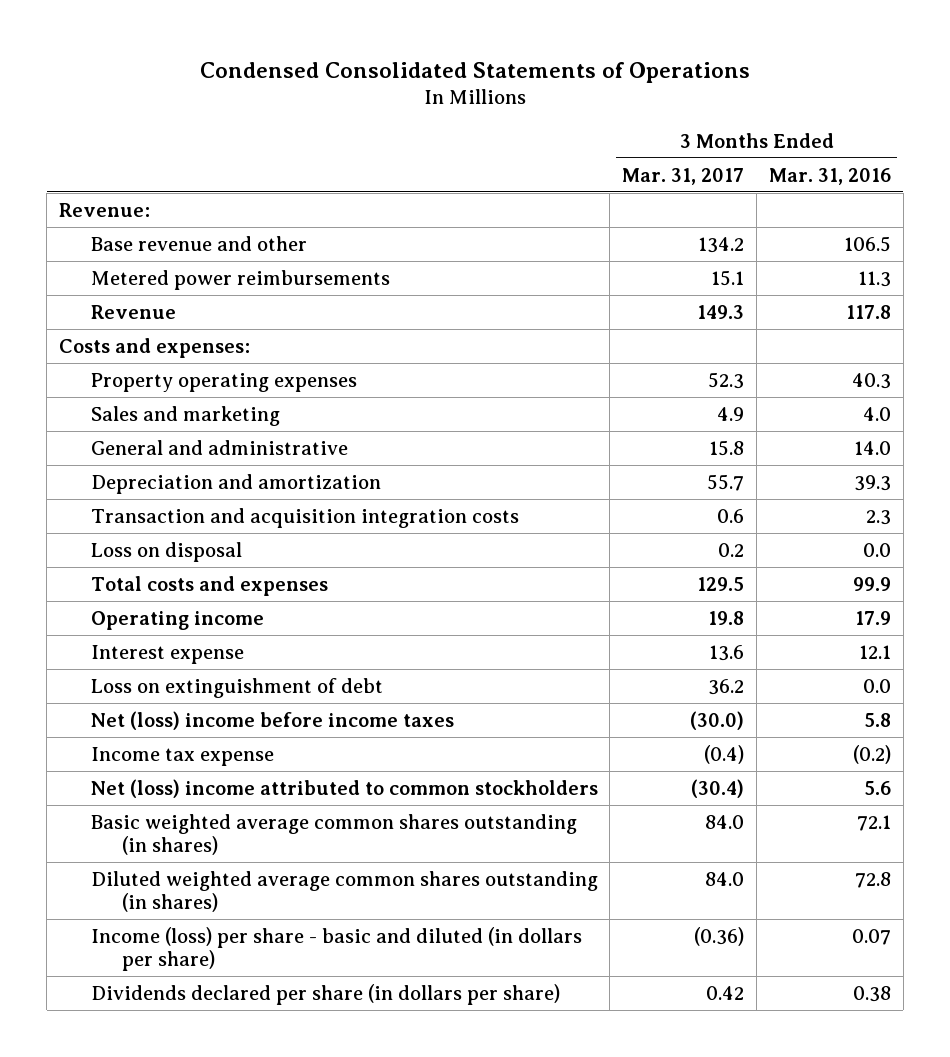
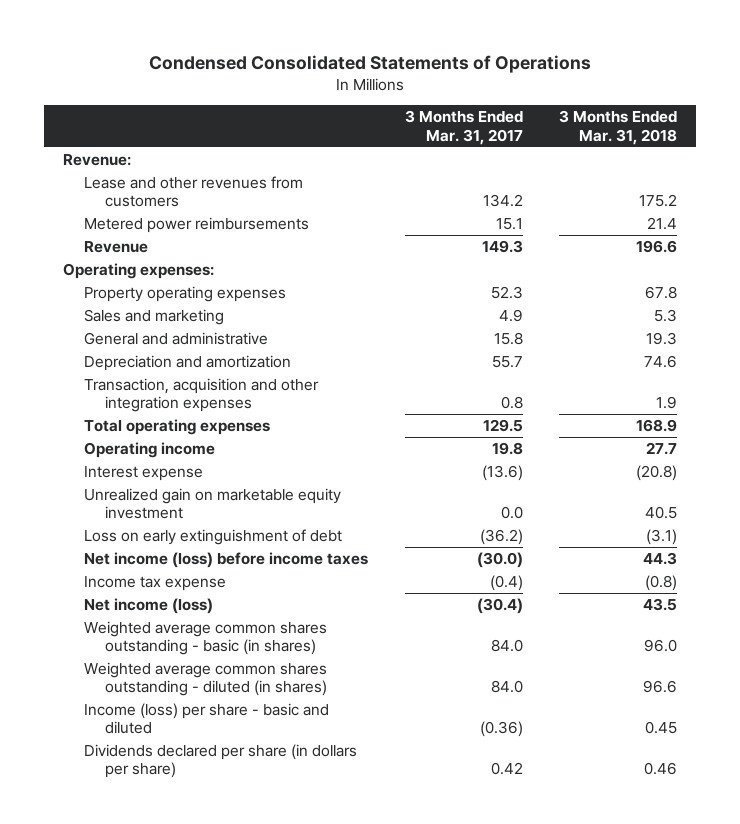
- | 3 Months Ended Mar. 31, 2017 | 3 Months Ended Mar. 31, 2016
+ | 3 Months Ended Mar. 31, 2017 | 3 Months Ended Mar. 31, 2018
- Base revenue and other | 134.2 | 106.5
+ Lease and other revenues from customers | 134.2 | 175.2
- Costs and expenses:
+ Operating expenses:
- Transaction and acquisition integration costs | 0.6 | 2.3
- Loss on disposal | 0.2 | 0.0
- Total costs and expenses | 129.5 | 99.9
+ Transaction, acquisition and other integration expenses | 0.8 | 1.9
+ Total operating expenses | 129.5 | 168.9
- Interest expense | 13.6 | 12.1
- Loss on extinguishment of debt | 36.2 | 0.0
- Net (loss) income before income taxes | (30.0) | 5.8
+ Interest expense | (13.6) | (20.8)
+ Unrealized gain on marketable equity investment | 0.0 | 40.5
+ Loss on early extinguishment of debt | (36.2) | (3.1)
+ Net income (loss) before income taxes | (30.0) | 44.3
- Net (loss) income attributed to common stockholders | (30.4) | 5.6
- Basic weighted average common shares outstanding (in shares) | 84.0 | 72.1
- Diluted weighted average common shares outstanding (in shares) | 84.0 | 72.8
- Income (loss) per share - basic and diluted (in dollars per share) | (0.36) | 0.07
+ Net income (loss) | (30.4) | 43.5
+ Weighted average common shares outstanding - basic (in shares) | 84.0 | 96.0
+ Weighted average common shares outstanding - diluted (in shares) | 84.0 | 96.6
+ Income (loss) per share - basic and diluted | (0.36) | 0.45

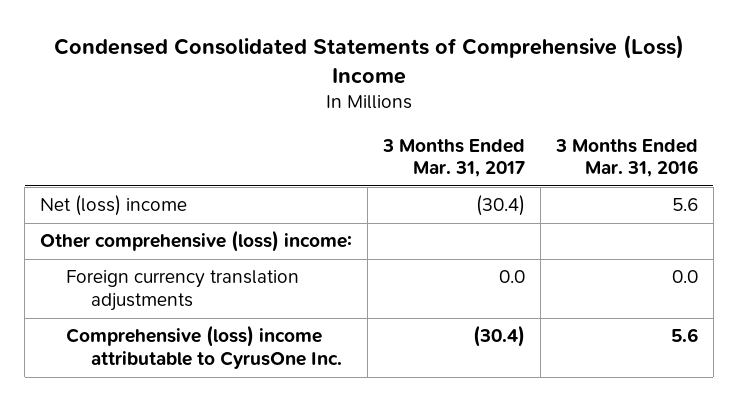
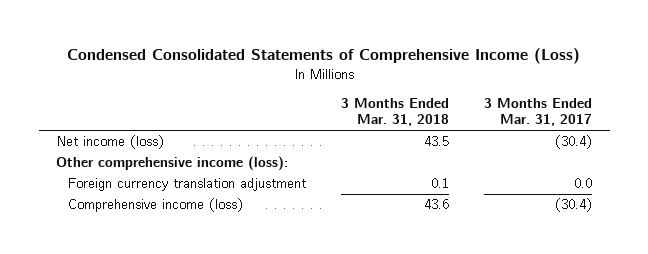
- Condensed Consolidated Statements of Comprehensive (Loss) Income
+ Condensed Consolidated Statements of Comprehensive Income (Loss)
- | 3 Months Ended Mar. 31, 2017 | 3 Months Ended Mar. 31, 2016
+ | 3 Months Ended Mar. 31, 2018 | 3 Months Ended Mar. 31, 2017
- Net (loss) income | (30.4) | 5.6
- Other comprehensive (loss) income:
- Foreign currency translation adjustments | 0.0 | 0.0
- Comprehensive (loss) income attributable to CyrusOne Inc. | (30.4) | 5.6
+ Net income (loss) | 43.5 | (30.4)
+ Other comprehensive income (loss):
+ Foreign currency translation adjustment | 0.1 | 0.0
+ Comprehensive income (loss) | 43.6 | (30.4)

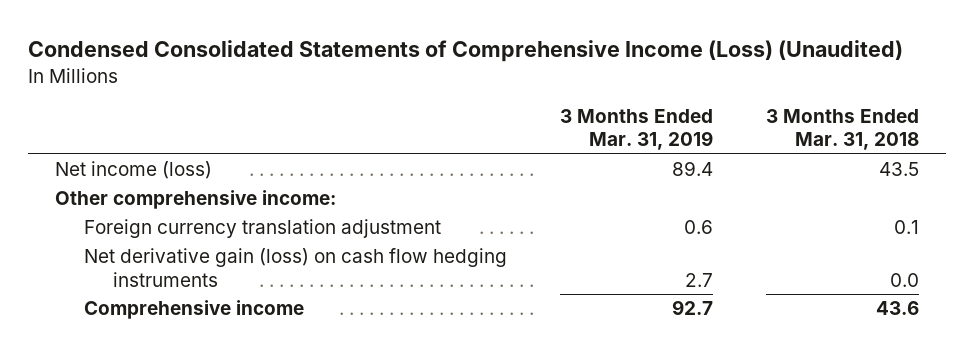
- Condensed Consolidated Statements of Comprehensive Income (Loss)
+ Condensed Consolidated Statements of Comprehensive Income (Loss) (Unaudited)
- | 3 Months Ended Mar. 31, 2018 | 3 Months Ended Mar. 31, 2017
+ | 3 Months Ended Mar. 31, 2019 | 3 Months Ended Mar. 31, 2018
- Other comprehensive income (loss):
+ Other comprehensive income:
- Comprehensive income (loss) | 43.6 | (30.4)
+ Net derivative gain (loss) on cash flow hedging instruments | 2.7 | 0.0
+ Comprehensive income | 92.7 | 43.6

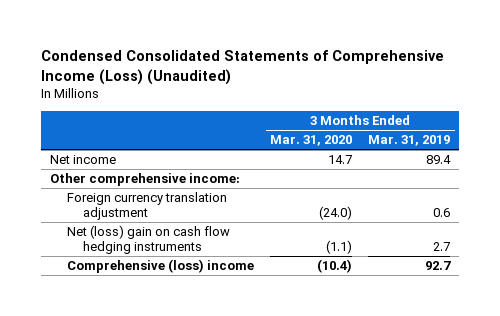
- | 3 Months Ended Mar. 31, 2019 | 3 Months Ended Mar. 31, 2018
+ | 3 Months Ended Mar. 31, 2020 | 3 Months Ended Mar. 31, 2019
- Net income (loss) | 89.4 | 43.5
+ Net income | 14.7 | 89.4
- Net derivative gain (loss) on cash flow hedging instruments | 2.7 | 0.0
- Comprehensive income | 92.7 | 43.6
+ Net (loss) gain on cash flow hedging instruments | (1.1) | 2.7
+ Comprehensive (loss) income | (10.4) | 92.7

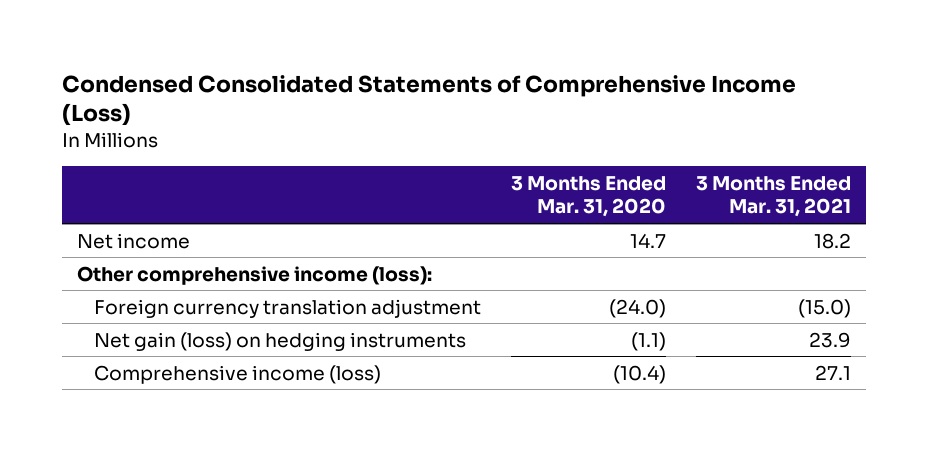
- Condensed Consolidated Statements of Comprehensive Income (Loss) (Unaudited)
+ Condensed Consolidated Statements of Comprehensive Income (Loss)
- | 3 Months Ended Mar. 31, 2020 | 3 Months Ended Mar. 31, 2019
+ | 3 Months Ended Mar. 31, 2020 | 3 Months Ended Mar. 31, 2021
- Other comprehensive income:
+ Other comprehensive income (loss):
- Net (loss) gain on cash flow hedging instruments | (1.1) | 2.7
- Comprehensive (loss) income | (10.4) | 92.7
+ Net gain (loss) on hedging instruments | (1.1) | 23.9
+ Comprehensive income (loss) | (10.4) | 27.1

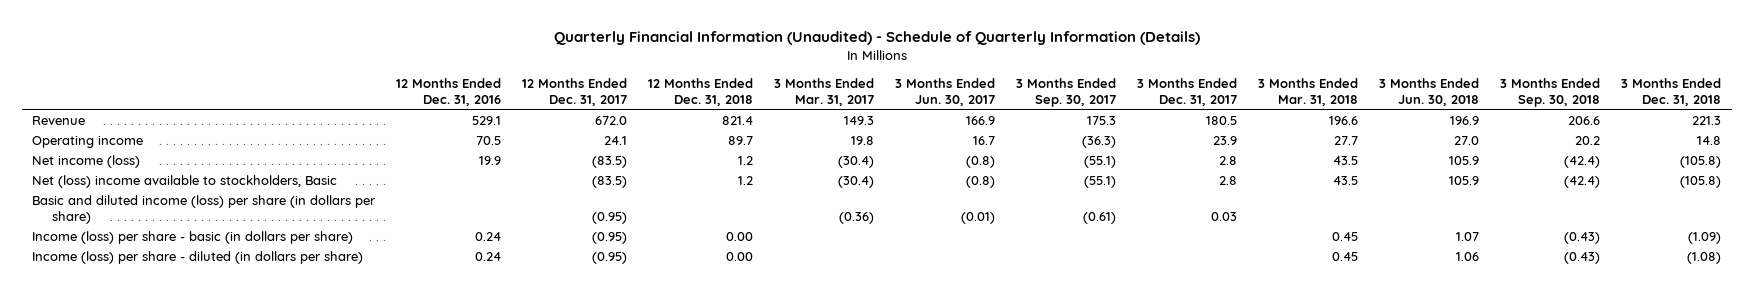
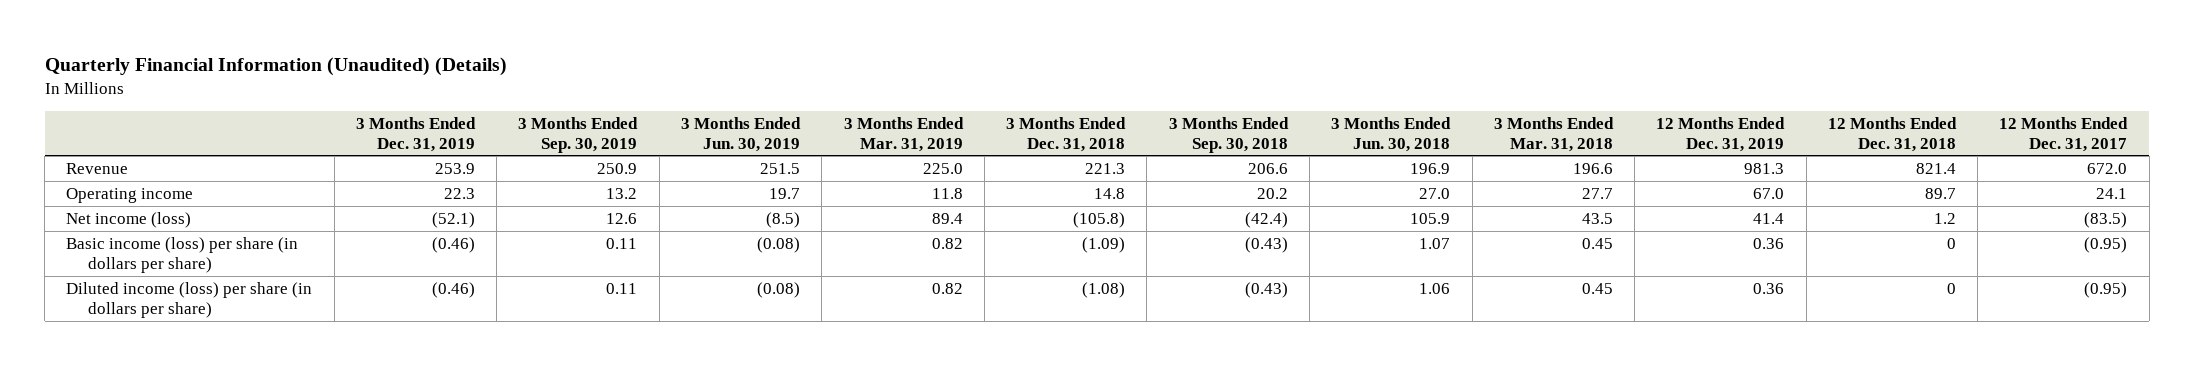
- Quarterly Financial Information (Unaudited) - Schedule of Quarterly Information (Details)
+ Quarterly Financial Information (Unaudited) (Details)
- | 12 Months Ended Dec. 31, 2016 | 12 Months Ended Dec. 31, 2017 | 12 Months Ended Dec. 31, 2018 | 3 Months Ended Mar. 31, 2017 | 3 Months Ended Jun. 30, 2017 | 3 Months Ended Sep. 30, 2017 | 3 Months Ended Dec. 31, 2017 | 3 Months Ended Mar. 31, 2018 | 3 Months Ended Jun. 30, 2018 | 3 Months Ended Sep. 30, 2018 | 3 Months Ended Dec. 31, 2018
+ | 3 Months Ended Dec. 31, 2019 | 3 Months Ended Sep. 30, 2019 | 3 Months Ended Jun. 30, 2019 | 3 Months Ended Mar. 31, 2019 | 3 Months Ended Dec. 31, 2018 | 3 Months Ended Sep. 30, 2018 | 3 Months Ended Jun. 30, 2018 | 3 Months Ended Mar. 31, 2018 | 12 Months Ended Dec. 31, 2019 | 12 Months Ended Dec. 31, 2018 | 12 Months Ended Dec. 31, 2017
- Net (loss) income available to stockholders, Basic | | (83.5) | 1.2 | (30.4) | (0.8) | (55.1) | 2.8 | 43.5 | 105.9 | (42.4) | (105.8)
- Basic and diluted income (loss) per share (in dollars per share) | | (0.95) | | (0.36) | (0.01) | (0.61) | 0.03 | | | |
- Income (loss) per share - basic (in dollars per share) | 0.24 | (0.95) | 0.00 | | | | | 0.45 | 1.07 | (0.43) | (1.09)
- Income (loss) per share - diluted (in dollars per share) | 0.24 | (0.95) | 0.00 | | | | | 0.45 | 1.06 | (0.43) | (1.08)
+ Basic income (loss) per share (in dollars per share) | (0.46) | 0.11 | (0.08) | 0.82 | (1.09) | (0.43) | 1.07 | 0.45 | 0.36 | 0 | (0.95)
+ Diluted income (loss) per share (in dollars per share) | (0.46) | 0.11 | (0.08) | 0.82 | (1.08) | (0.43) | 1.06 | 0.45 | 0.36 | 0 | (0.95)

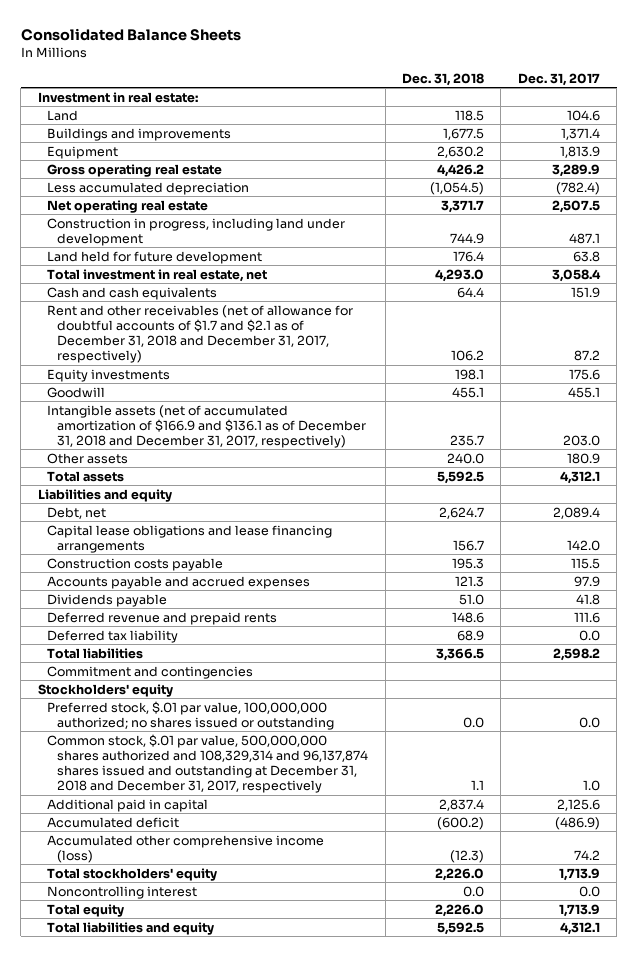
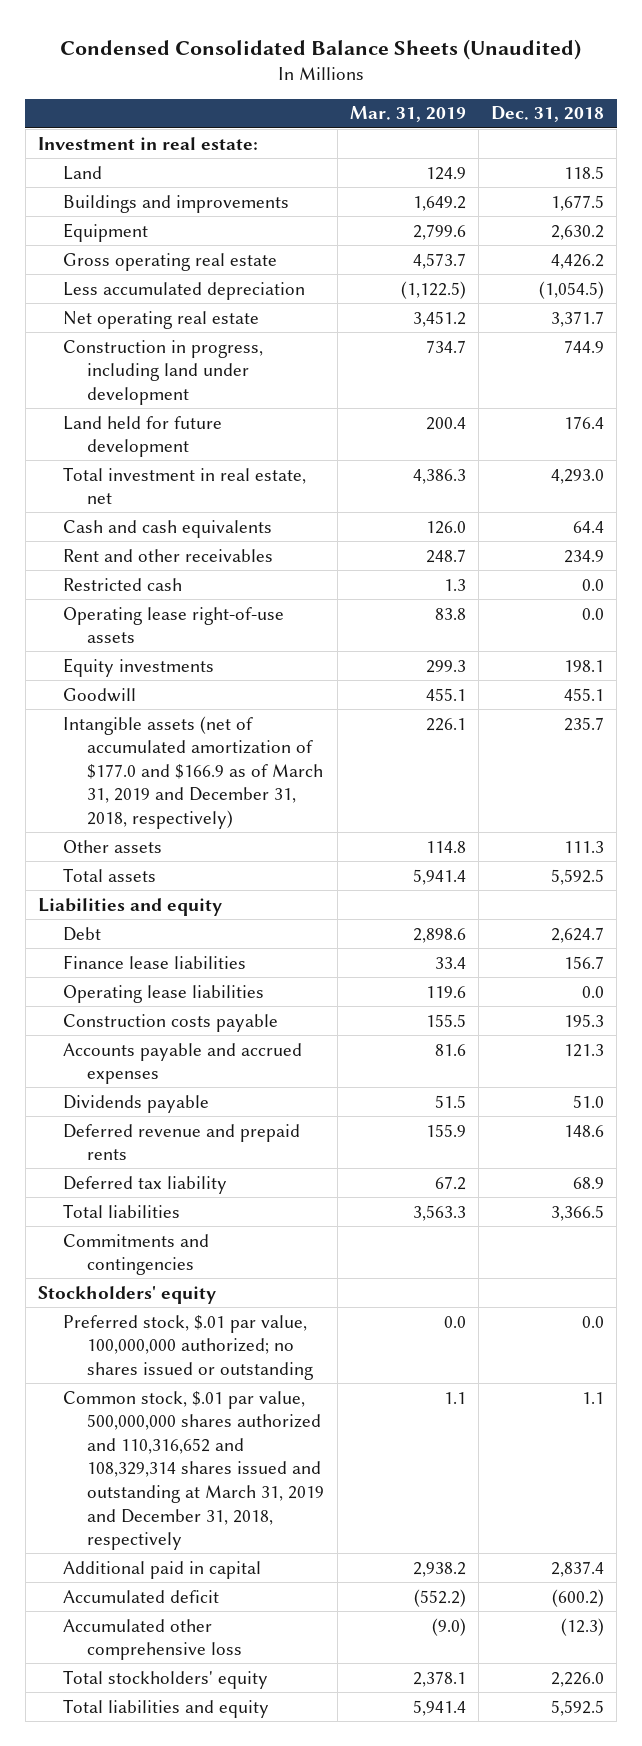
- Consolidated Balance Sheets
+ Condensed Consolidated Balance Sheets (Unaudited)
- | Dec. 31, 2018 | Dec. 31, 2017
+ | Mar. 31, 2019 | Dec. 31, 2018
- Rent and other receivables (net of allowance for doubtful accounts of $1.7 and $2.1 as of December 31, 2018 and December 31, 2017, respectively) | 106.2 | 87.2
+ Rent and other receivables | 248.7 | 234.9
+ Restricted cash | 1.3 | 0.0
+ Operating lease right-of-use assets | 83.8 | 0.0
- Intangible assets (net of accumulated amortization of $166.9 and $136.1 as of December 31, 2018 and December 31, 2017, respectively) | 235.7 | 203.0
- Other assets | 240.0 | 180.9
+ Intangible assets (net of accumulated amortization of $177.0 and $166.9 as of March 31, 2019 and December 31, 2018, respectively) | 226.1 | 235.7
+ Other assets | 114.8 | 111.3
- Debt, net | 2,624.7 | 2,089.4
- Capital lease obligations and lease financing arrangements | 156.7 | 142.0
+ Debt | 2,898.6 | 2,624.7
+ Finance lease liabilities | 33.4 | 156.7
+ Operating lease liabilities | 119.6 | 0.0
- Commitment and contingencies
+ Commitments and contingencies
- Common stock, $.01 par value, 500,000,000 shares authorized and 108,329,314 and 96,137,874 shares issued and outstanding at December 31, 2018 and December 31, 2017, respectively | 1.1 | 1.0
+ Common stock, $.01 par value, 500,000,000 shares authorized and 110,316,652 and 108,329,314 shares issued and outstanding at March 31, 2019 and December 31, 2018, respectively | 1.1 | 1.1
- Accumulated other comprehensive income (loss) | (12.3) | 74.2
+ Accumulated other comprehensive loss | (9.0) | (12.3)
- Noncontrolling interest | 0.0 | 0.0
- Total equity | 2,226.0 | 1,713.9

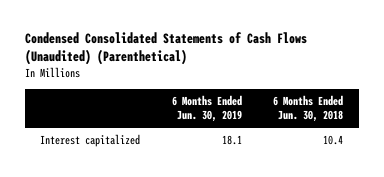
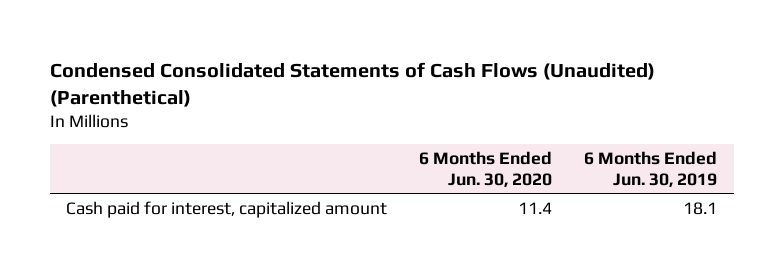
- | 6 Months Ended Jun. 30, 2019 | 6 Months Ended Jun. 30, 2018
+ | 6 Months Ended Jun. 30, 2020 | 6 Months Ended Jun. 30, 2019
- Interest capitalized | 18.1 | 10.4
+ Cash paid for interest, capitalized amount | 11.4 | 18.1

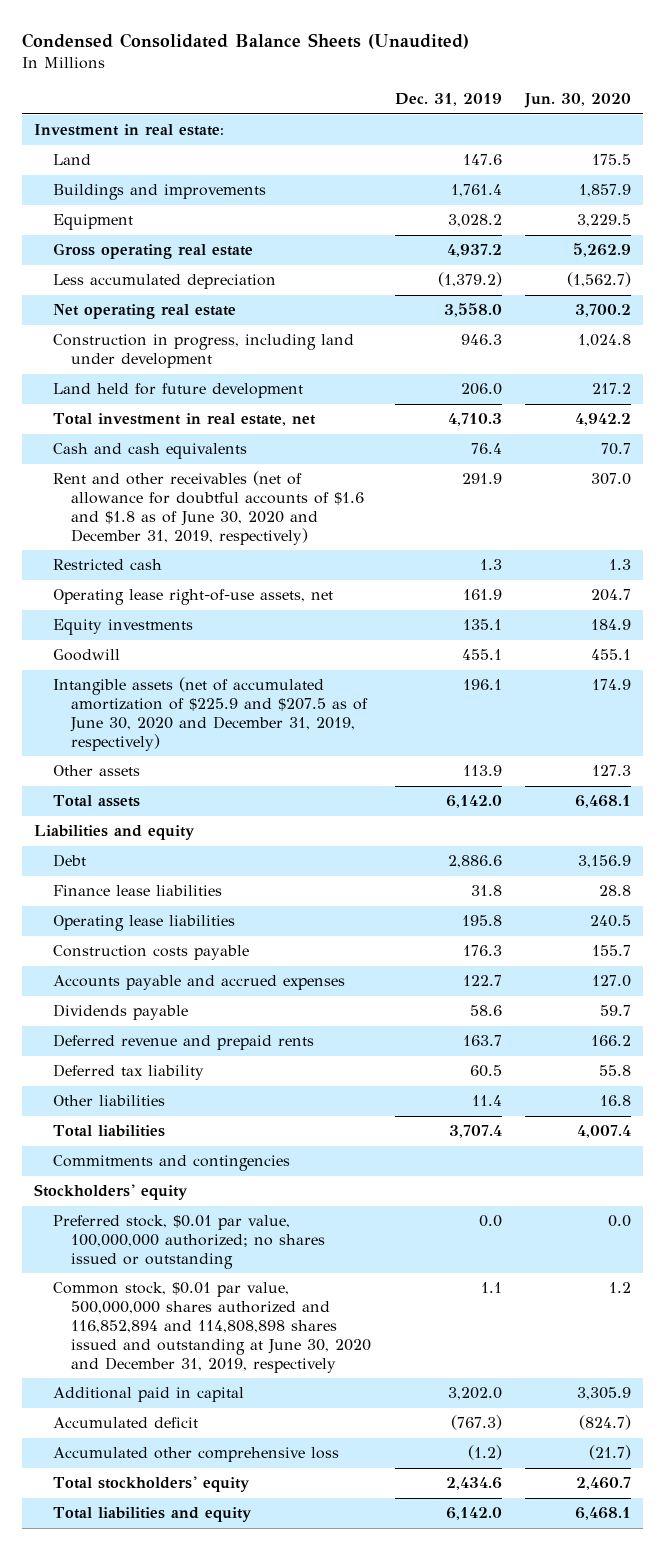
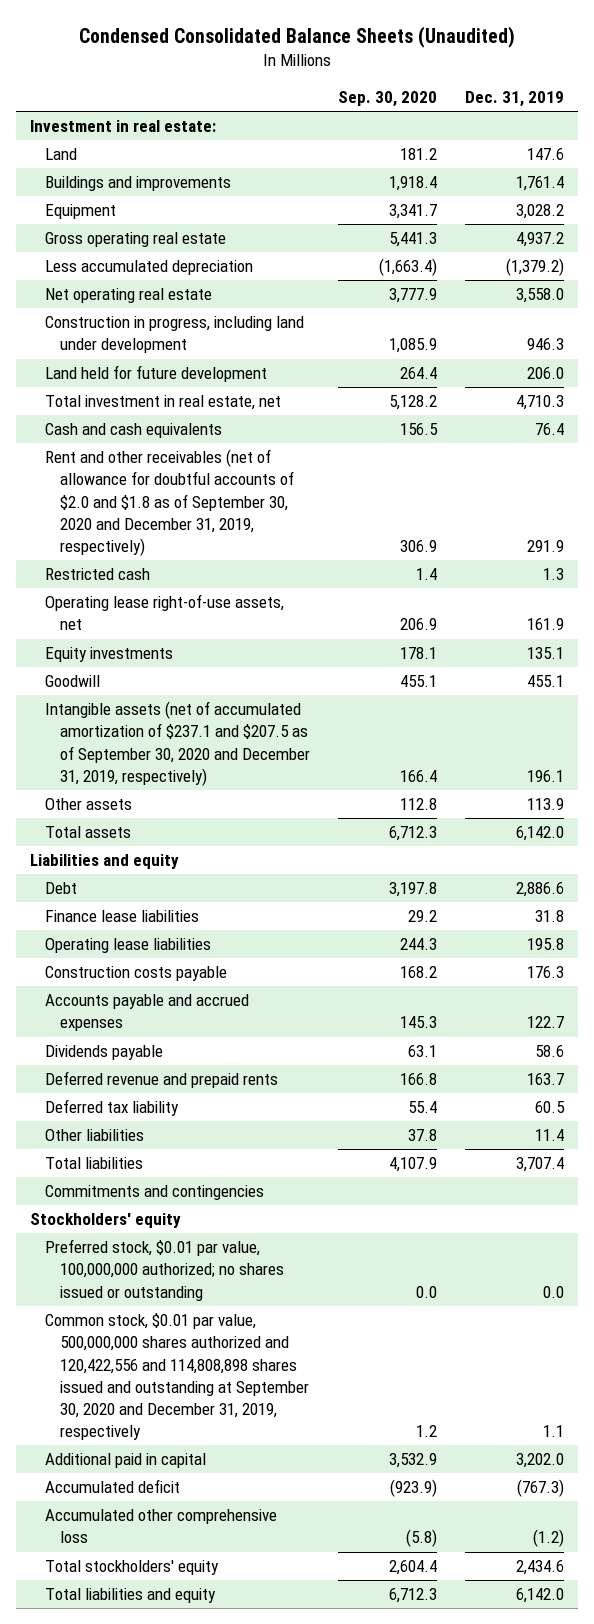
- | Dec. 31, 2019 | Jun. 30, 2020
+ | Sep. 30, 2020 | Dec. 31, 2019
- Rent and other receivables (net of allowance for doubtful accounts of $1.6 and $1.8 as of June 30, 2020 and December 31, 2019, respectively) | 291.9 | 307.0
+ Rent and other receivables (net of allowance for doubtful accounts of $2.0 and $1.8 as of September 30, 2020 and December 31, 2019, respectively) | 306.9 | 291.9
- Intangible assets (net of accumulated amortization of $225.9 and $207.5 as of June 30, 2020 and December 31, 2019, respectively) | 196.1 | 174.9
+ Intangible assets (net of accumulated amortization of $237.1 and $207.5 as of September 30, 2020 and December 31, 2019, respectively) | 166.4 | 196.1
- Common stock, $0.01 par value, 500,000,000 shares authorized and 116,852,894 and 114,808,898 shares issued and outstanding at June 30, 2020 and December 31, 2019, respectively | 1.1 | 1.2
+ Common stock, $0.01 par value, 500,000,000 shares authorized and 120,422,556 and 114,808,898 shares issued and outstanding at September 30, 2020 and December 31, 2019, respectively | 1.2 | 1.1

